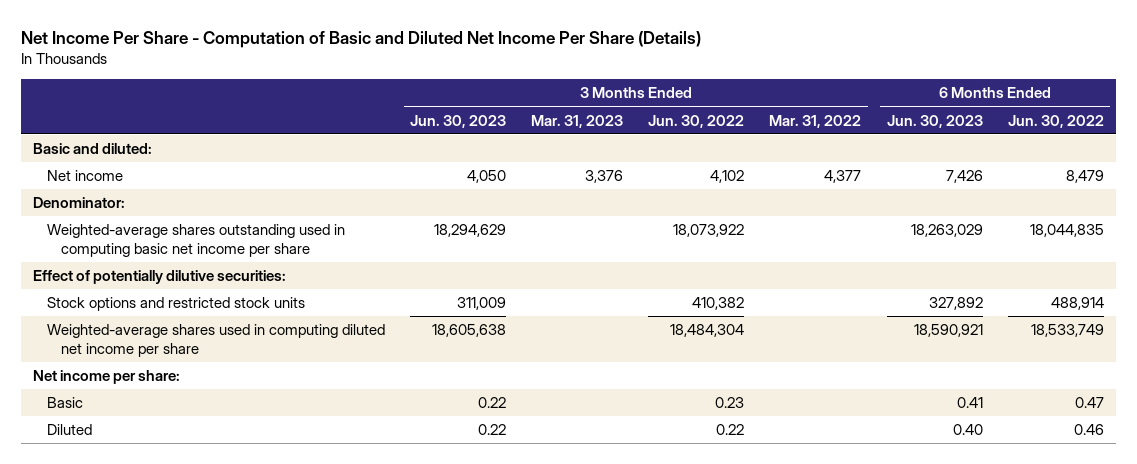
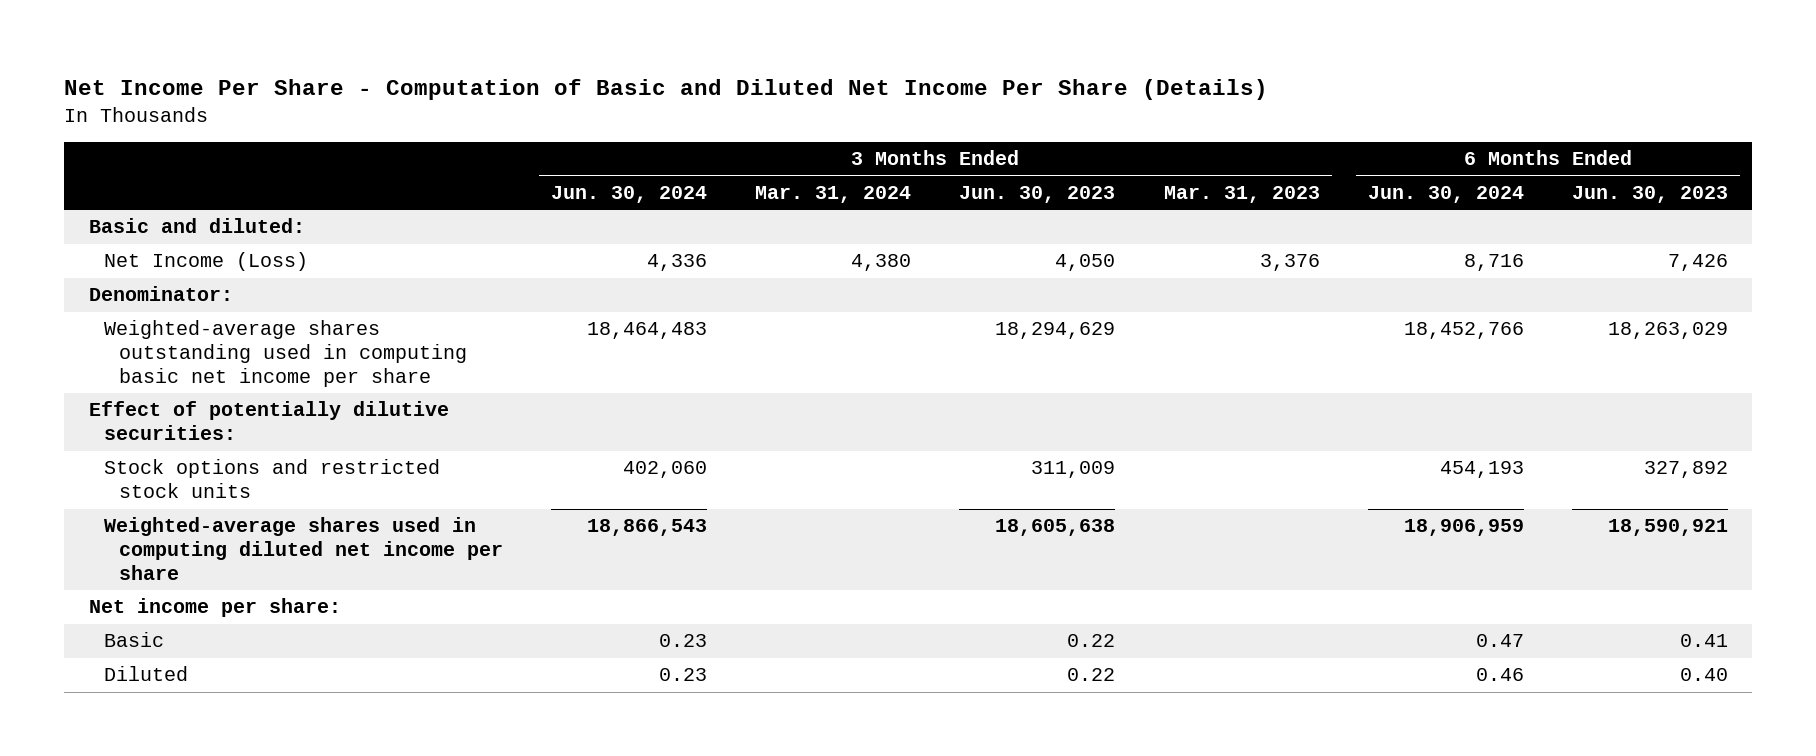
- | 3 Months Ended Jun. 30, 2023 | 3 Months Ended Mar. 31, 2023 | 3 Months Ended Jun. 30, 2022 | 3 Months Ended Mar. 31, 2022 | 6 Months Ended Jun. 30, 2023 | 6 Months Ended Jun. 30, 2022
+ | 3 Months Ended Jun. 30, 2024 | 3 Months Ended Mar. 31, 2024 | 3 Months Ended Jun. 30, 2023 | 3 Months Ended Mar. 31, 2023 | 6 Months Ended Jun. 30, 2024 | 6 Months Ended Jun. 30, 2023
- Net income | 4,050 | 3,376 | 4,102 | 4,377 | 7,426 | 8,479
+ Net Income (Loss) | 4,336 | 4,380 | 4,050 | 3,376 | 8,716 | 7,426

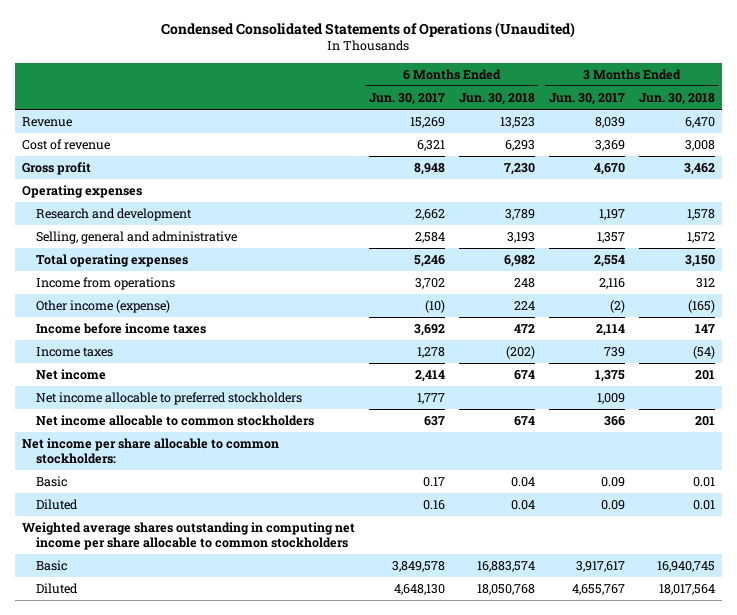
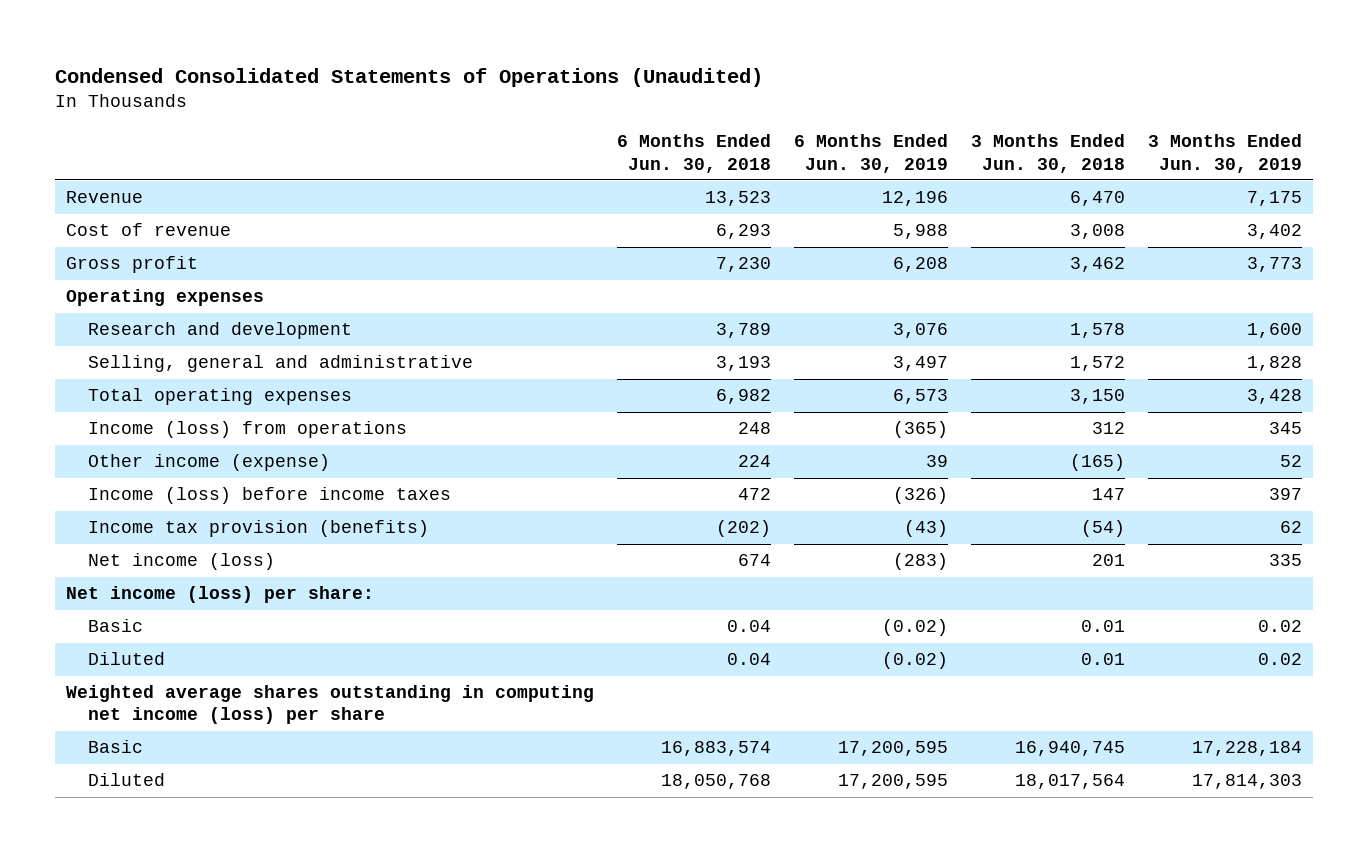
- | 6 Months Ended Jun. 30, 2017 | 6 Months Ended Jun. 30, 2018 | 3 Months Ended Jun. 30, 2017 | 3 Months Ended Jun. 30, 2018
+ | 6 Months Ended Jun. 30, 2018 | 6 Months Ended Jun. 30, 2019 | 3 Months Ended Jun. 30, 2018 | 3 Months Ended Jun. 30, 2019
- Income from operations | 3,702 | 248 | 2,116 | 312
+ Income (loss) from operations | 248 | (365) | 312 | 345
- Income before income taxes | 3,692 | 472 | 2,114 | 147
- Income taxes | 1,278 | (202) | 739 | (54)
- Net income | 2,414 | 674 | 1,375 | 201
- Net income allocable to preferred stockholders | 1,777 | | 1,009 |
- Net income allocable to common stockholders | 637 | 674 | 366 | 201
- Net income per share allocable to common stockholders:
+ Income (loss) before income taxes | 472 | (326) | 147 | 397
+ Income tax provision (benefits) | (202) | (43) | (54) | 62
+ Net income (loss) | 674 | (283) | 201 | 335
+ Net income (loss) per share:
- Weighted average shares outstanding in computing net income per share allocable to common stockholders
+ Weighted average shares outstanding in computing net income (loss) per share

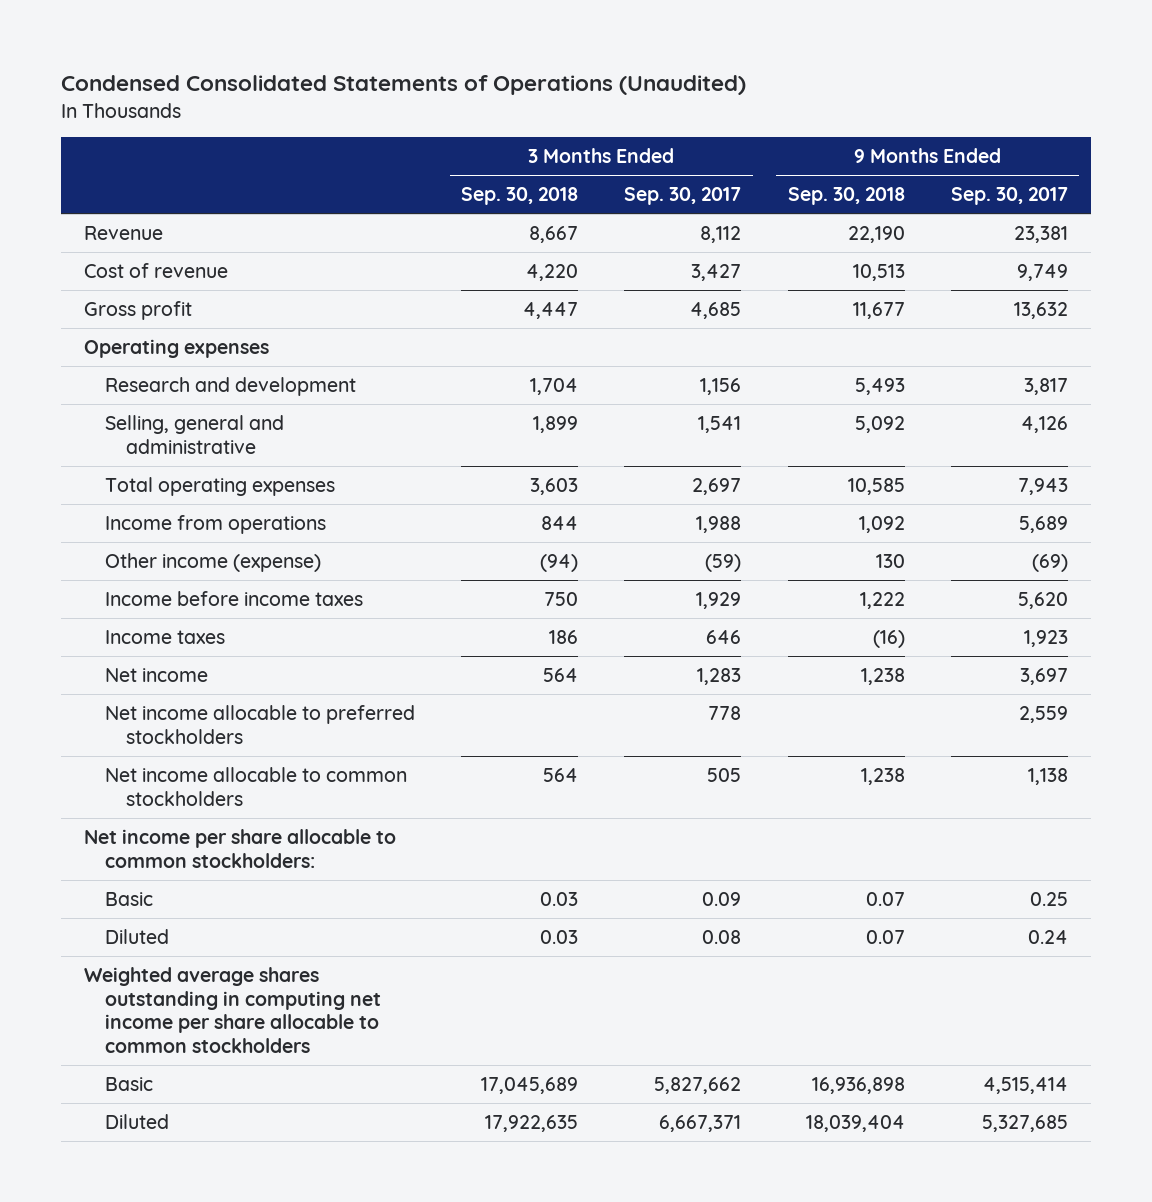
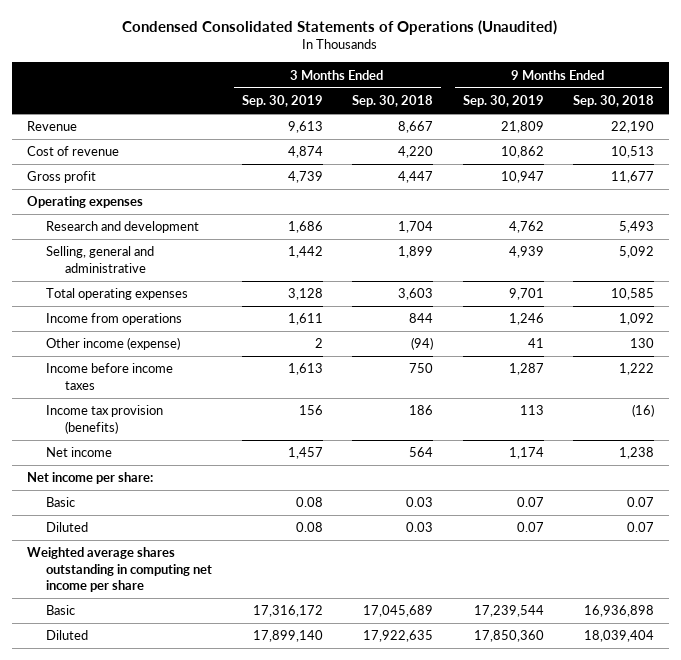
- | 3 Months Ended Sep. 30, 2018 | 3 Months Ended Sep. 30, 2017 | 9 Months Ended Sep. 30, 2018 | 9 Months Ended Sep. 30, 2017
+ | 3 Months Ended Sep. 30, 2019 | 3 Months Ended Sep. 30, 2018 | 9 Months Ended Sep. 30, 2019 | 9 Months Ended Sep. 30, 2018
- Income taxes | 186 | 646 | (16) | 1,923
+ Income tax provision (benefits) | 156 | 186 | 113 | (16)
- Net income allocable to preferred stockholders | | 778 | | 2,559
- Net income allocable to common stockholders | 564 | 505 | 1,238 | 1,138
- Net income per share allocable to common stockholders:
+ Net income per share:
- Weighted average shares outstanding in computing net income per share allocable to common stockholders
+ Weighted average shares outstanding in computing net income per share

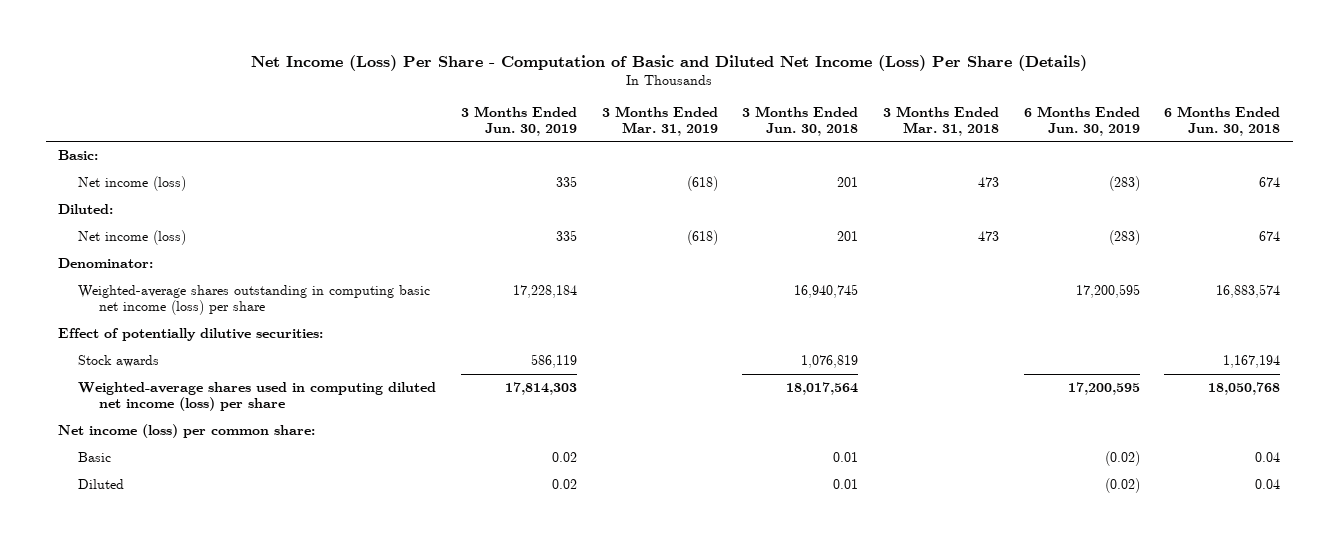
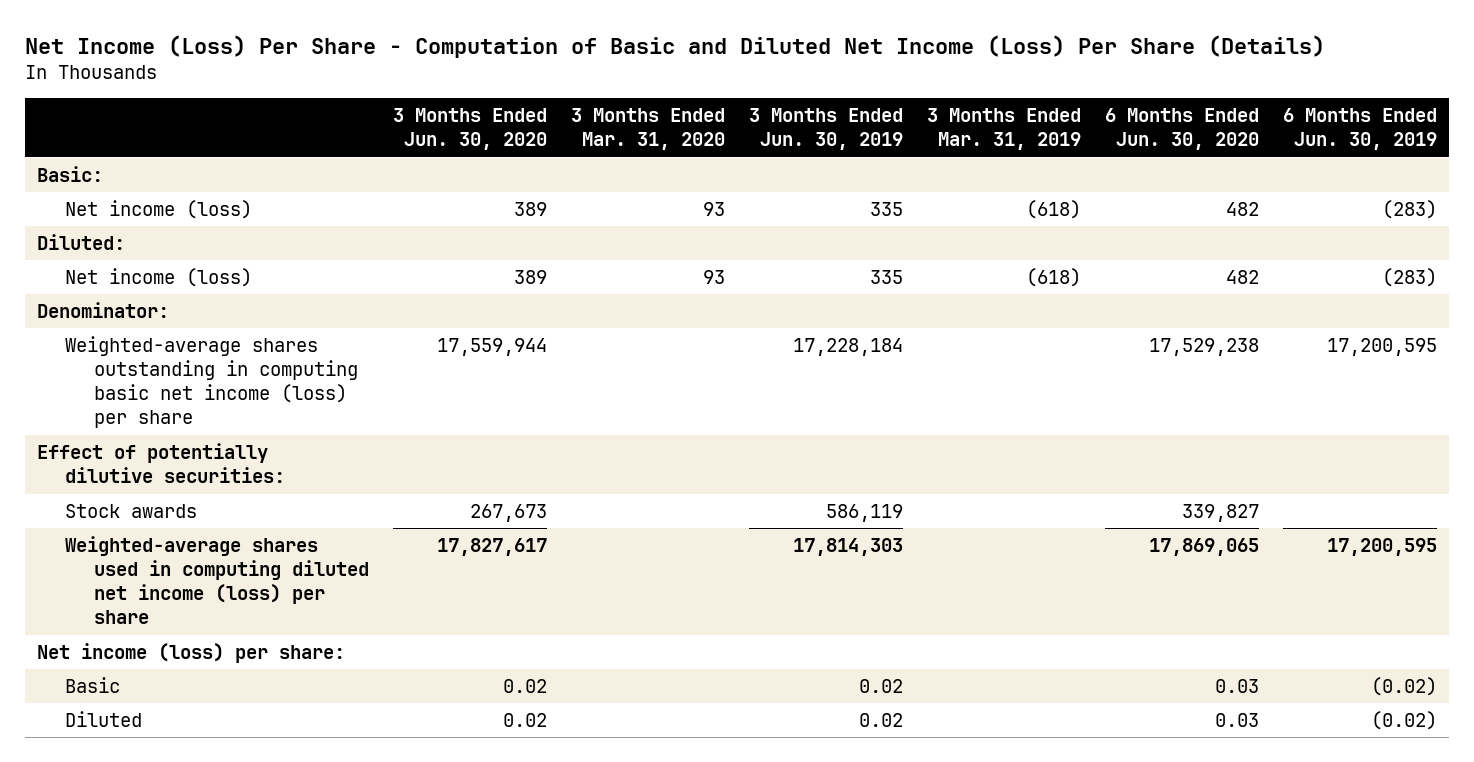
- | 3 Months Ended Jun. 30, 2019 | 3 Months Ended Mar. 31, 2019 | 3 Months Ended Jun. 30, 2018 | 3 Months Ended Mar. 31, 2018 | 6 Months Ended Jun. 30, 2019 | 6 Months Ended Jun. 30, 2018
+ | 3 Months Ended Jun. 30, 2020 | 3 Months Ended Mar. 31, 2020 | 3 Months Ended Jun. 30, 2019 | 3 Months Ended Mar. 31, 2019 | 6 Months Ended Jun. 30, 2020 | 6 Months Ended Jun. 30, 2019
- Net income (loss) per common share:
+ Net income (loss) per share:

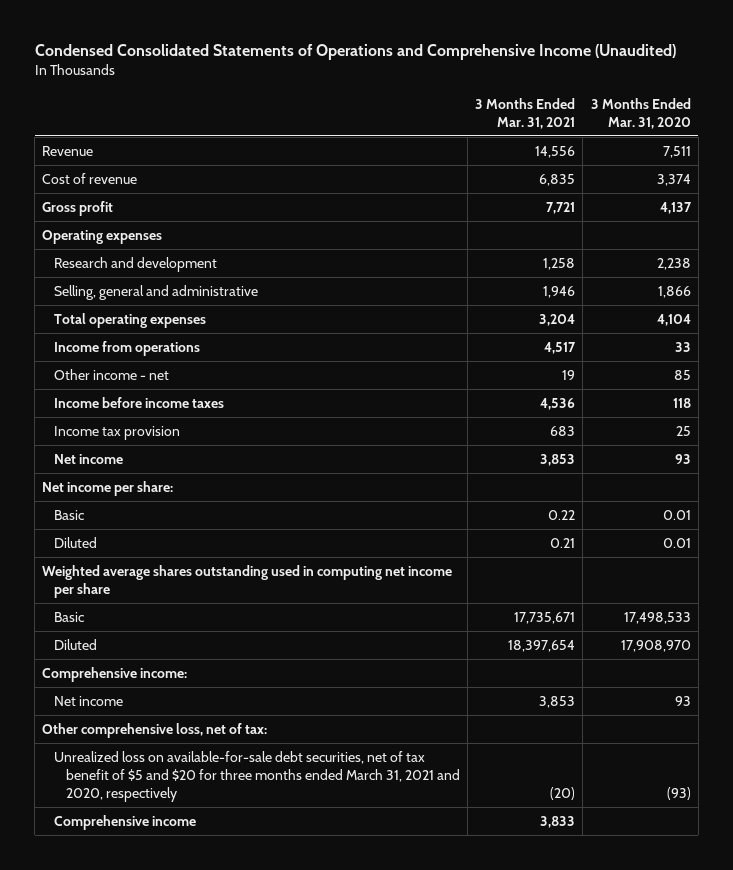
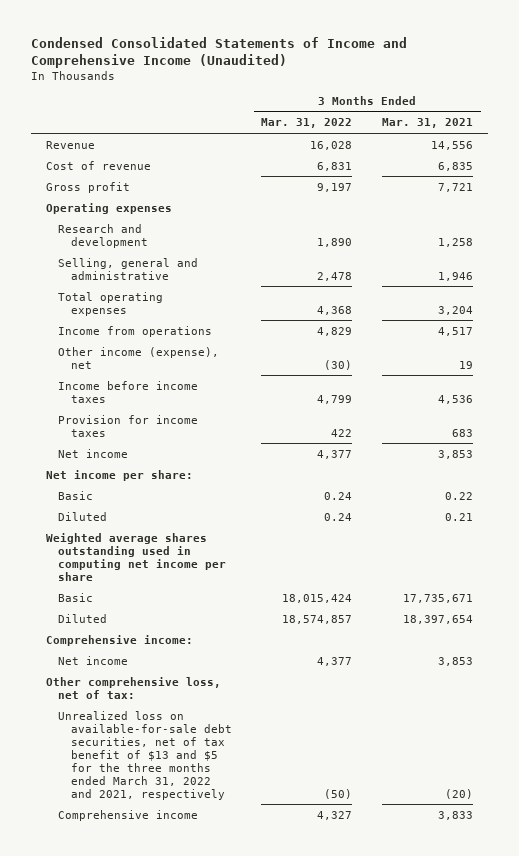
- Condensed Consolidated Statements of Operations and Comprehensive Income (Unaudited)
+ Condensed Consolidated Statements of Income and Comprehensive Income (Unaudited)
- | 3 Months Ended Mar. 31, 2021 | 3 Months Ended Mar. 31, 2020
+ | 3 Months Ended Mar. 31, 2022 | 3 Months Ended Mar. 31, 2021
- Other income - net | 19 | 85
+ Other income (expense), net | (30) | 19
- Income tax provision | 683 | 25
+ Provision for income taxes | 422 | 683
- Unrealized loss on available-for-sale debt securities, net of tax benefit of $5 and $20 for three months ended March 31, 2021 and 2020, respectively | (20) | (93)
+ Unrealized loss on available-for-sale debt securities, net of tax benefit of $13 and $5 for the three months ended March 31, 2022 and 2021, respectively | (50) | (20)

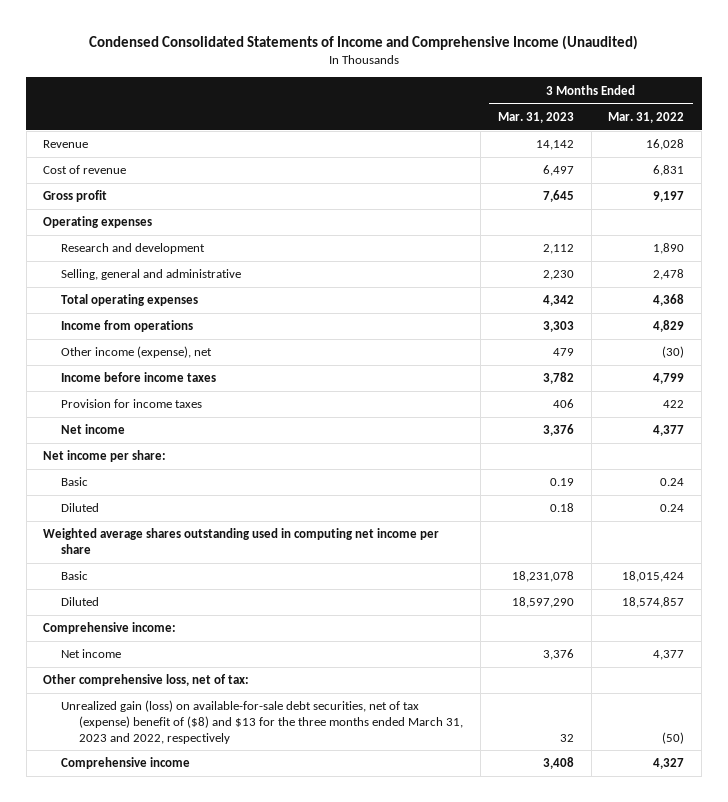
- | 3 Months Ended Mar. 31, 2022 | 3 Months Ended Mar. 31, 2021
+ | 3 Months Ended Mar. 31, 2023 | 3 Months Ended Mar. 31, 2022
- Unrealized loss on available-for-sale debt securities, net of tax benefit of $13 and $5 for the three months ended March 31, 2022 and 2021, respectively | (50) | (20)
+ Unrealized gain (loss) on available-for-sale debt securities, net of tax (expense) benefit of ($8) and $13 for the three months ended March 31, 2023 and 2022, respectively | 32 | (50)

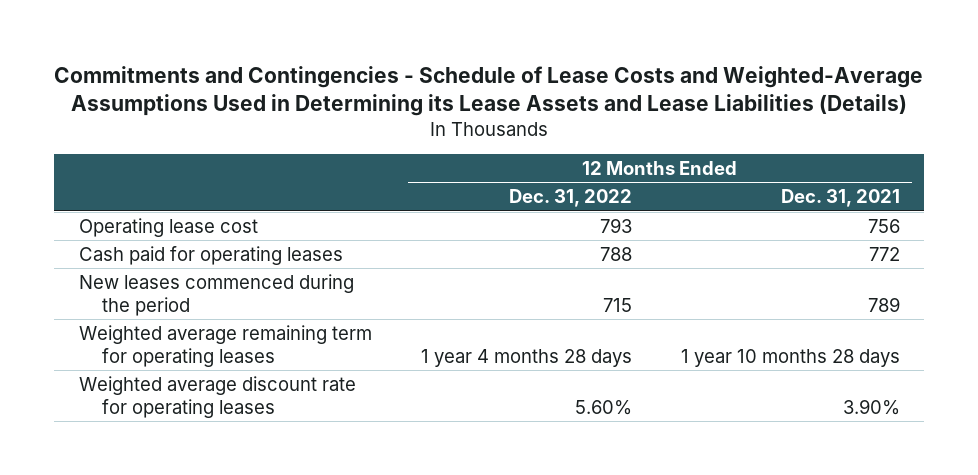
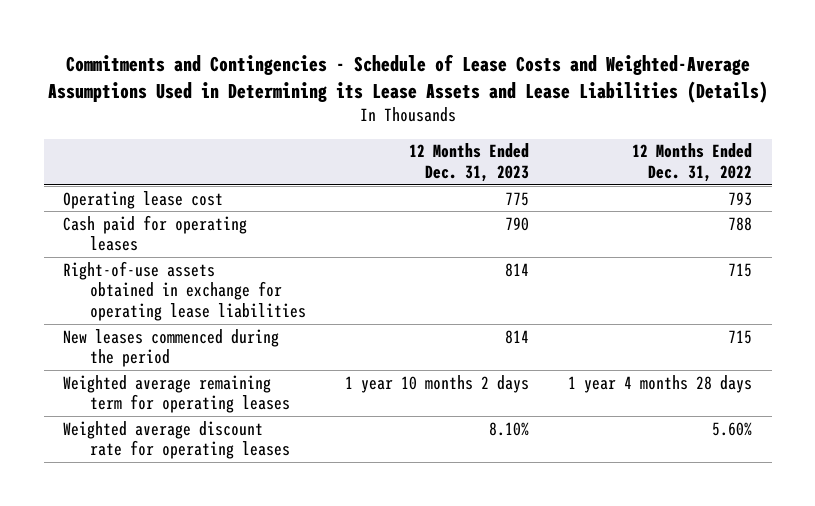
- | 12 Months Ended Dec. 31, 2022 | 12 Months Ended Dec. 31, 2021
+ | 12 Months Ended Dec. 31, 2023 | 12 Months Ended Dec. 31, 2022
+ Right-of-use assets obtained in exchange for operating lease liabilities | 814 | 715

